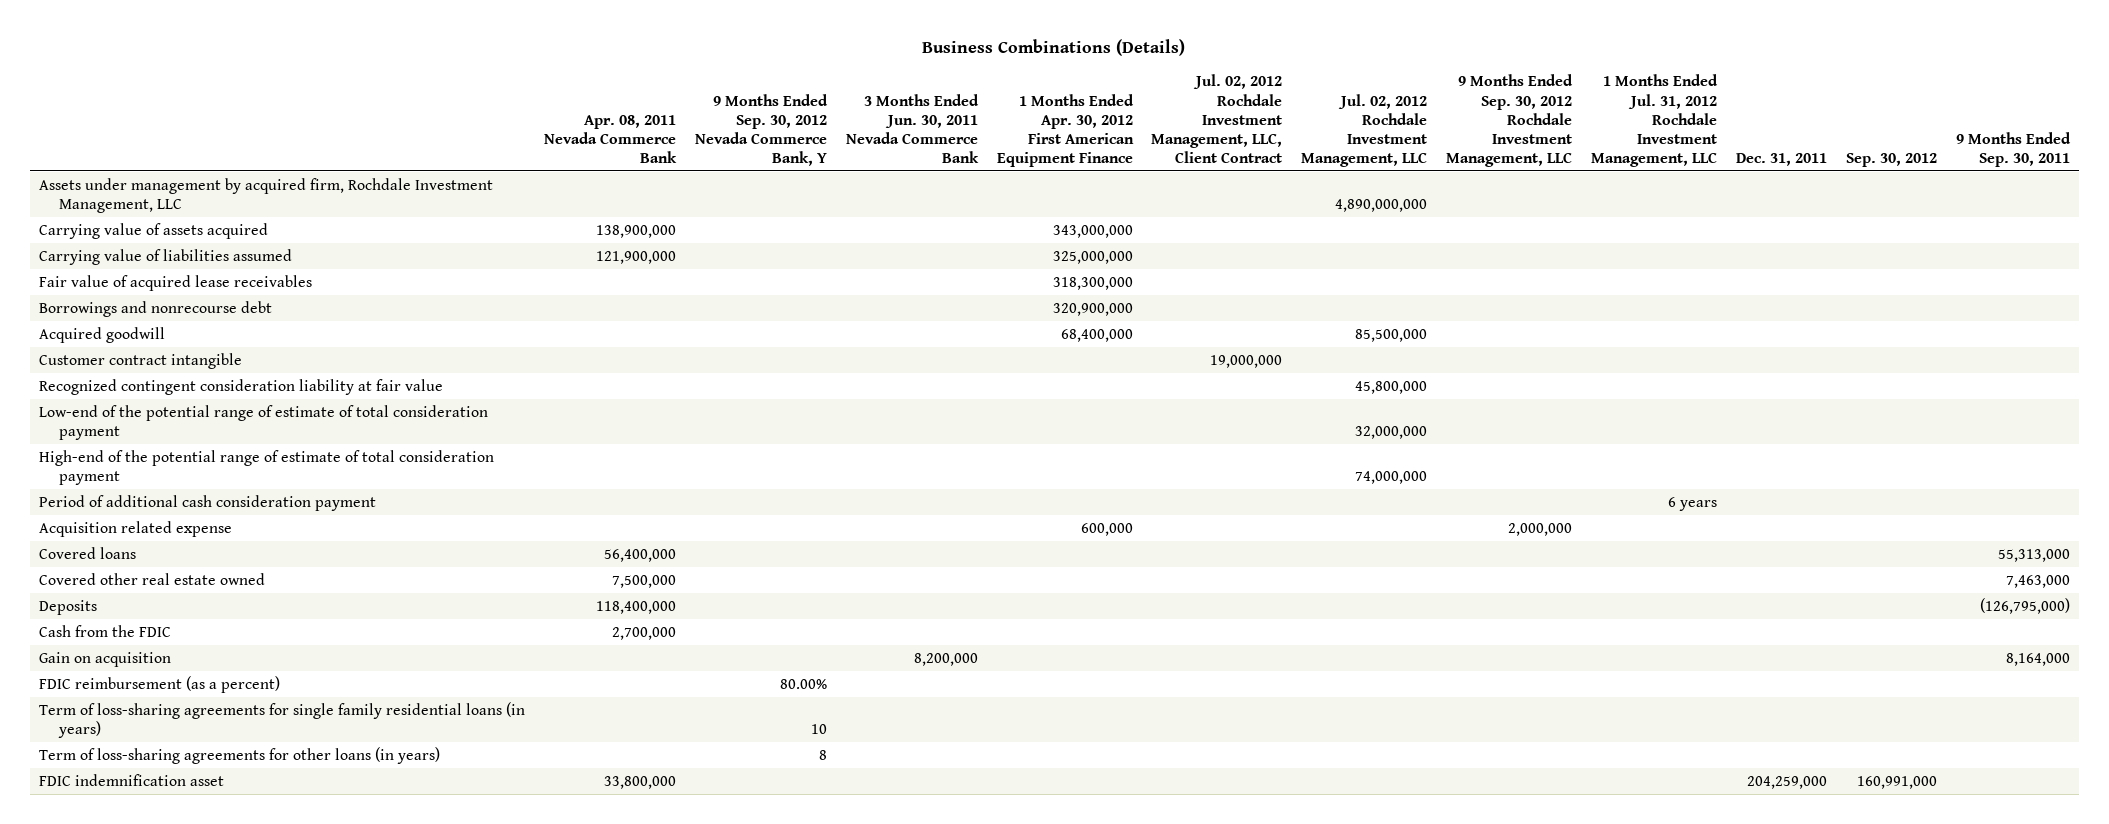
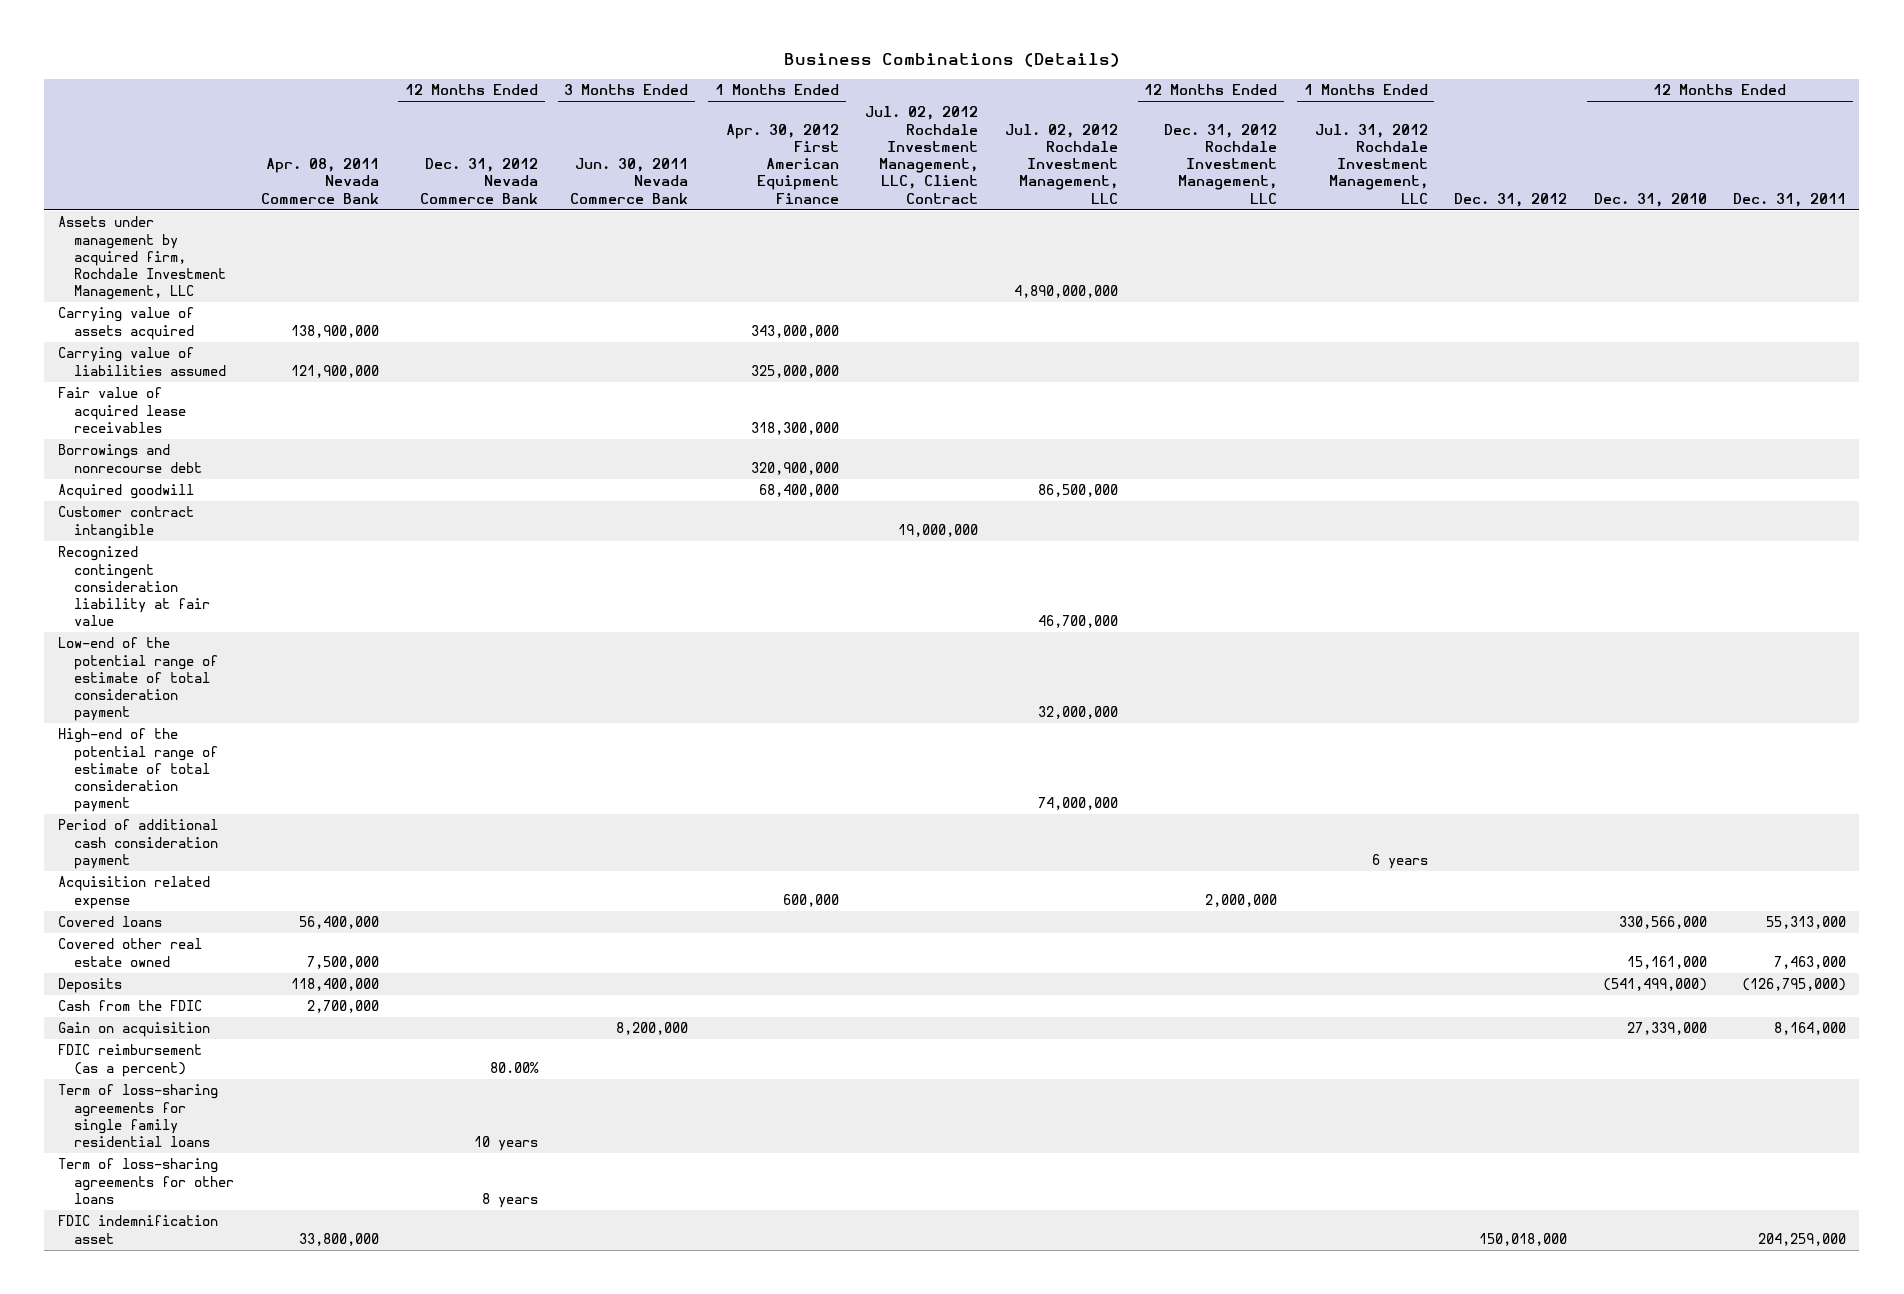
- | Apr. 08, 2011 Nevada Commerce Bank | 9 Months Ended Sep. 30, 2012 Nevada Commerce Bank, Y | 3 Months Ended Jun. 30, 2011 Nevada Commerce Bank | 1 Months Ended Apr. 30, 2012 First American Equipment Finance | Jul. 02, 2012 Rochdale Investment Management, LLC, Client Contract | Jul. 02, 2012 Rochdale Investment Management, LLC | 9 Months Ended Sep. 30, 2012 Rochdale Investment Management, LLC | 1 Months Ended Jul. 31, 2012 Rochdale Investment Management, LLC | Dec. 31, 2011 | Sep. 30, 2012 | 9 Months Ended Sep. 30, 2011
+ | Apr. 08, 2011 Nevada Commerce Bank | 12 Months Ended Dec. 31, 2012 Nevada Commerce Bank | 3 Months Ended Jun. 30, 2011 Nevada Commerce Bank | 1 Months Ended Apr. 30, 2012 First American Equipment Finance | Jul. 02, 2012 Rochdale Investment Management, LLC, Client Contract | Jul. 02, 2012 Rochdale Investment Management, LLC | 12 Months Ended Dec. 31, 2012 Rochdale Investment Management, LLC | 1 Months Ended Jul. 31, 2012 Rochdale Investment Management, LLC | Dec. 31, 2012 | 12 Months Ended Dec. 31, 2010 | 12 Months Ended Dec. 31, 2011
- Acquired goodwill | | | | 68,400,000 | | 85,500,000 | | | | |
+ Acquired goodwill | | | | 68,400,000 | | 86,500,000 | | | | |
- Recognized contingent consideration liability at fair value | | | | | | 45,800,000 | | | | |
+ Recognized contingent consideration liability at fair value | | | | | | 46,700,000 | | | | |
- Term of loss-sharing agreements for single family residential loans (in years) | | 10 | | | | | | | | |
- Term of loss-sharing agreements for other loans (in years) | | 8 | | | | | | | | |
+ Term of loss-sharing agreements for single family residential loans | | 10 years | | | | | | | | |
+ Term of loss-sharing agreements for other loans | | 8 years | | | | | | | | |

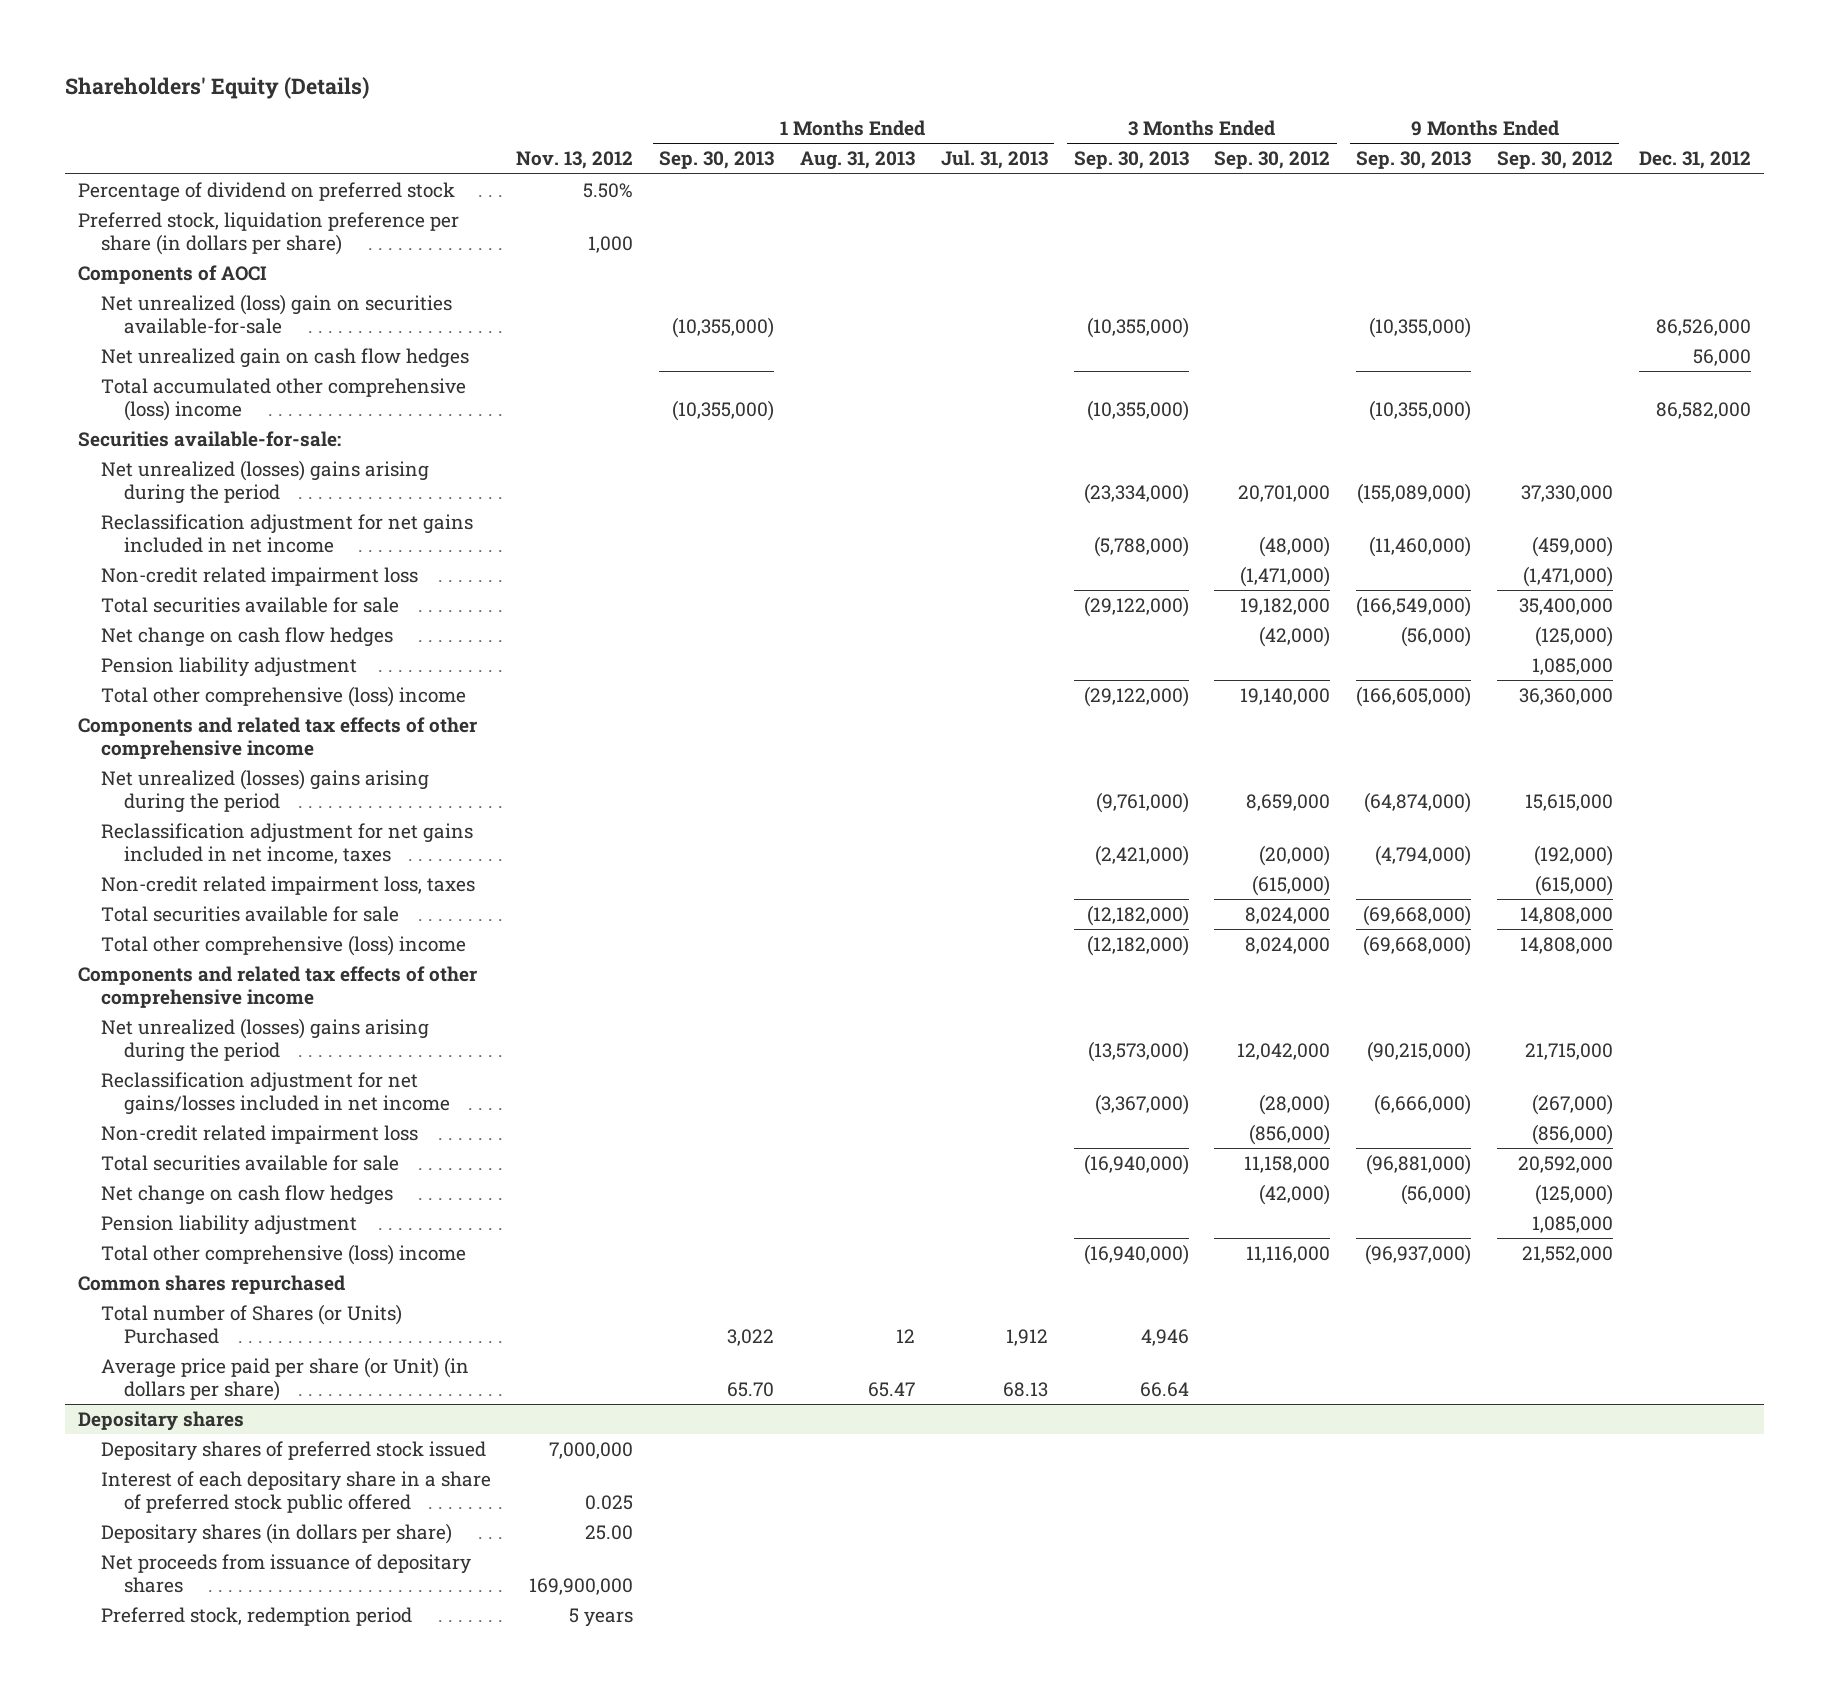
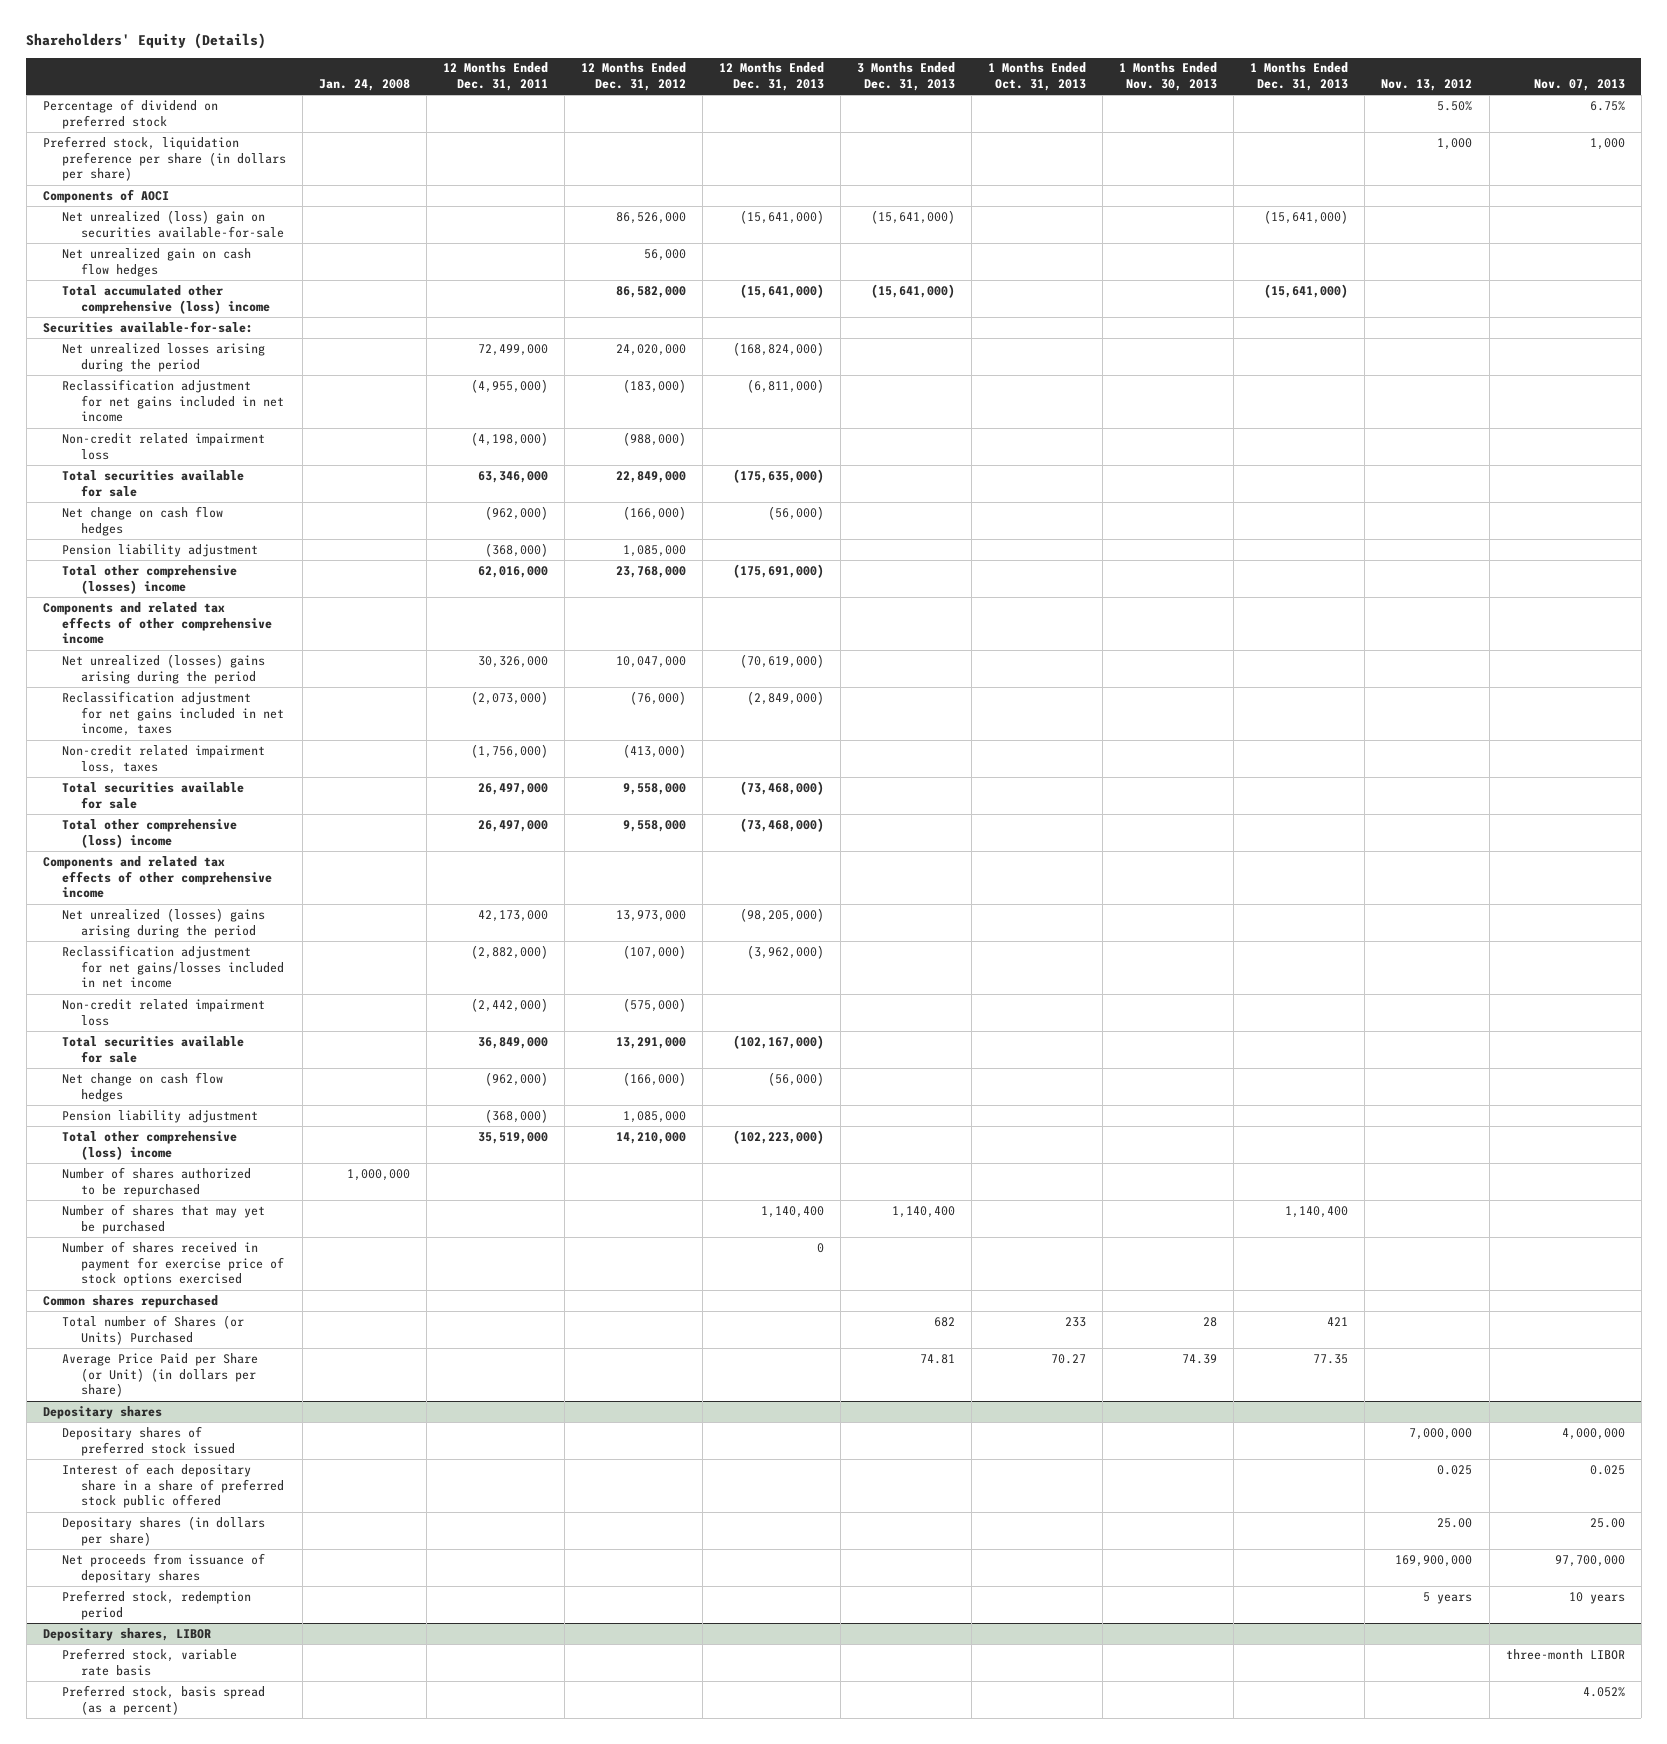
- | Nov. 13, 2012 | 1 Months Ended Sep. 30, 2013 | 1 Months Ended Aug. 31, 2013 | 1 Months Ended Jul. 31, 2013 | 3 Months Ended Sep. 30, 2013 | 3 Months Ended Sep. 30, 2012 | 9 Months Ended Sep. 30, 2013 | 9 Months Ended Sep. 30, 2012 | Dec. 31, 2012
+ | Jan. 24, 2008 | 12 Months Ended Dec. 31, 2011 | 12 Months Ended Dec. 31, 2012 | 12 Months Ended Dec. 31, 2013 | 3 Months Ended Dec. 31, 2013 | 1 Months Ended Oct. 31, 2013 | 1 Months Ended Nov. 30, 2013 | 1 Months Ended Dec. 31, 2013 | Nov. 13, 2012 | Nov. 07, 2013
- Net unrealized (losses) gains arising during the period | | | | | (23,334,000) | 20,701,000 | (155,089,000) | 37,330,000 |
+ Net unrealized losses arising during the period | | 72,499,000 | 24,020,000 | (168,824,000) | | | | | |
- Total other comprehensive (loss) income | | | | | (29,122,000) | 19,140,000 | (166,605,000) | 36,360,000 |
+ Total other comprehensive (losses) income | | 62,016,000 | 23,768,000 | (175,691,000) | | | | | |
+ Number of shares authorized to be repurchased | 1,000,000 | | | | | | | | |
+ Number of shares that may yet be purchased | | | | 1,140,400 | 1,140,400 | | | 1,140,400 | |
+ Number of shares received in payment for exercise price of stock options exercised | | | | 0 | | | | | |
- Average price paid per share (or Unit) (in dollars per share) | | 65.70 | 65.47 | 68.13 | 66.64 | | | |
+ Average Price Paid per Share (or Unit) (in dollars per share) | | | | | 74.81 | 70.27 | 74.39 | 77.35 | |
+ Depositary shares, LIBOR
+ Preferred stock, variable rate basis | | | | | | | | | | three-month LIBOR
+ Preferred stock, basis spread (as a percent) | | | | | | | | | | 4.052%

